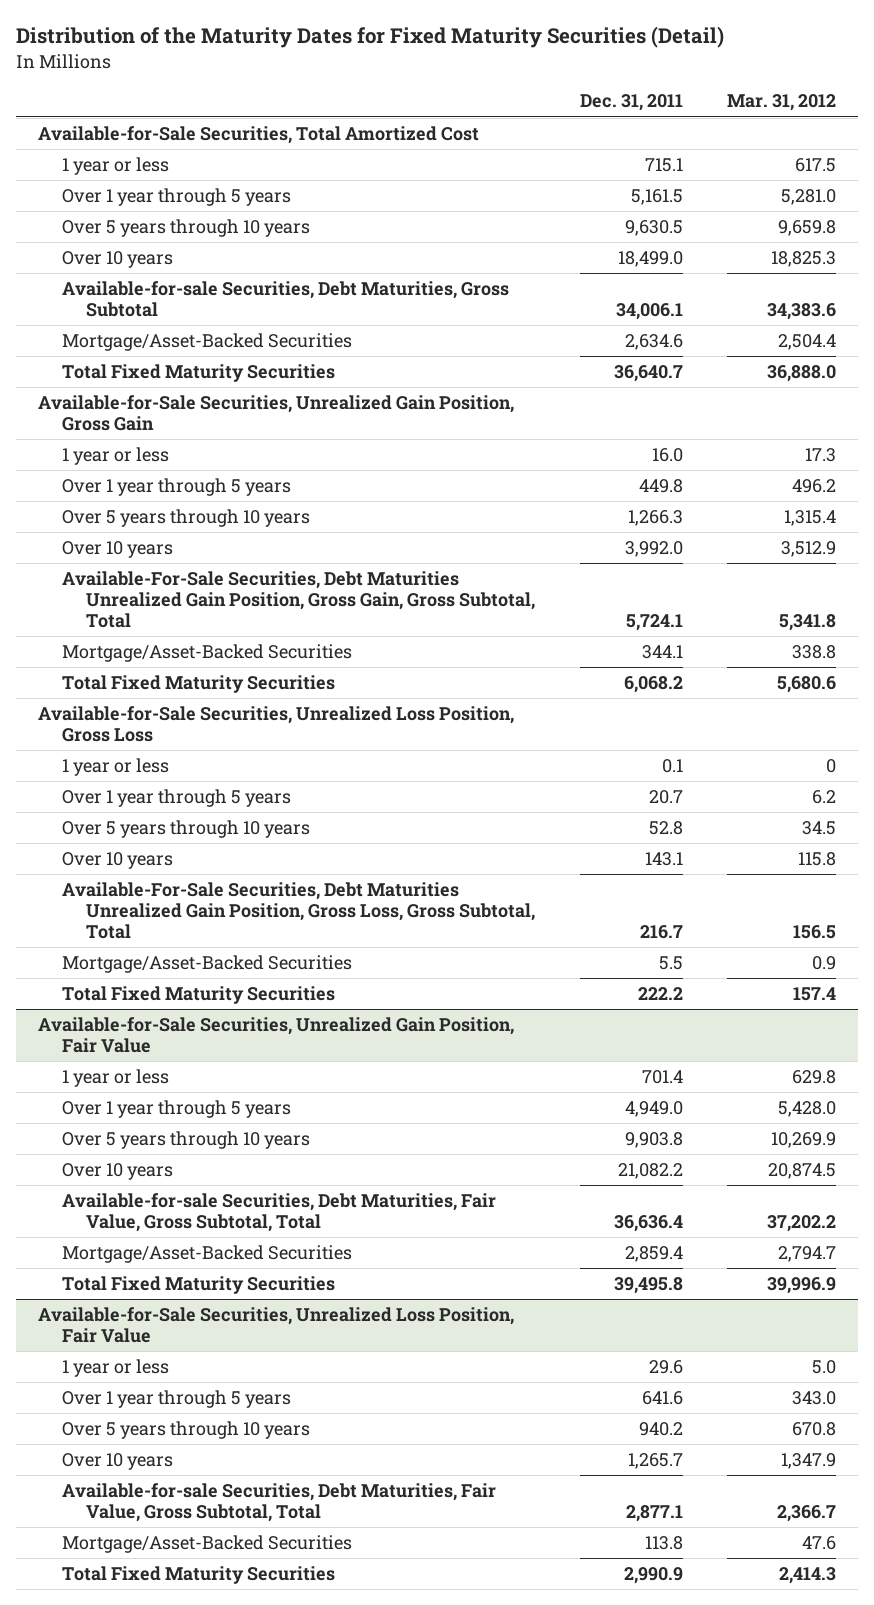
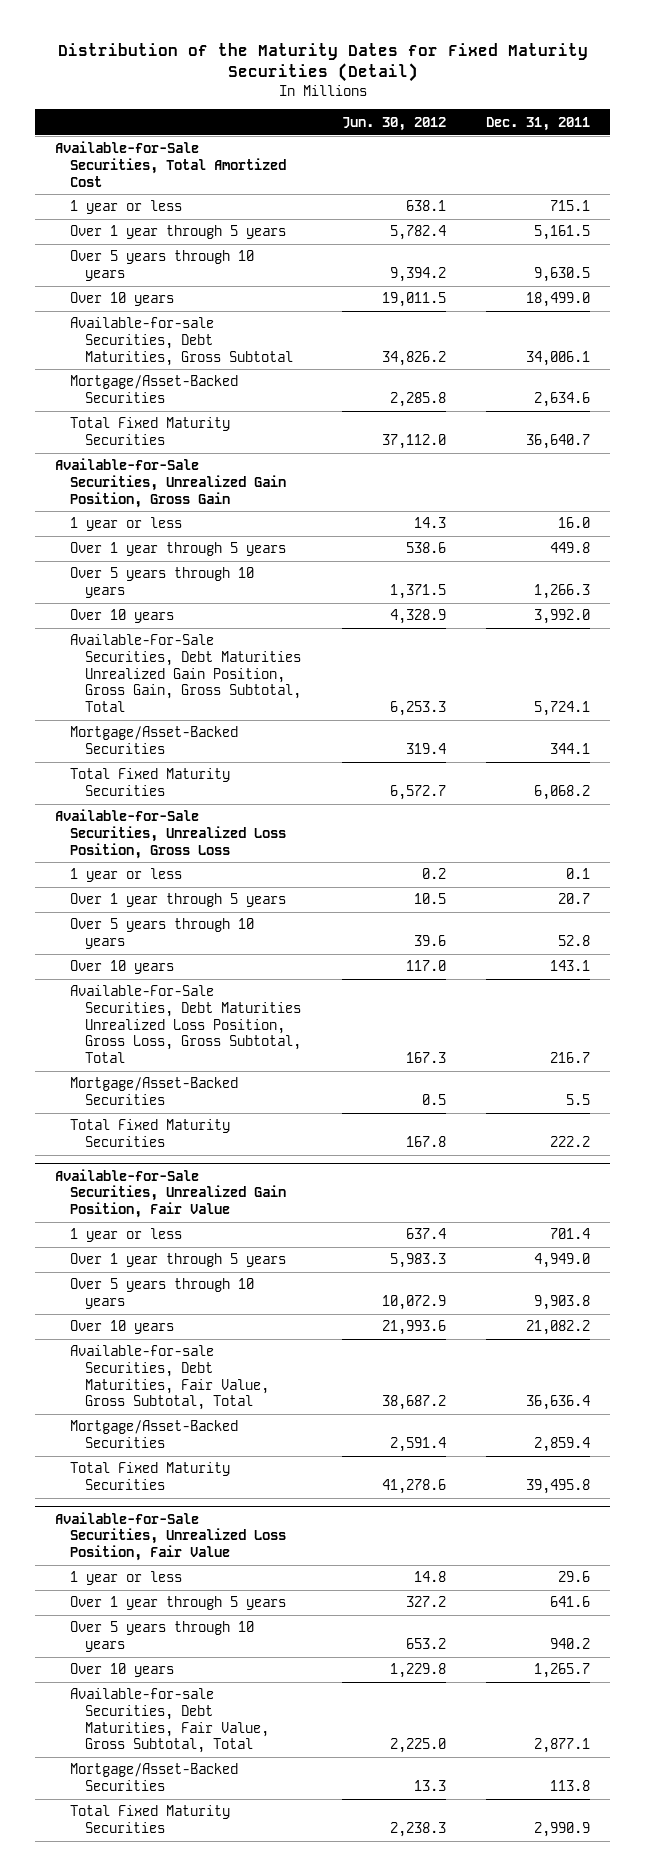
- | Dec. 31, 2011 | Mar. 31, 2012
+ | Jun. 30, 2012 | Dec. 31, 2011
- Available-For-Sale Securities, Debt Maturities Unrealized Gain Position, Gross Loss, Gross Subtotal, Total | 216.7 | 156.5
+ Available-For-Sale Securities, Debt Maturities Unrealized Loss Position, Gross Loss, Gross Subtotal, Total | 167.3 | 216.7

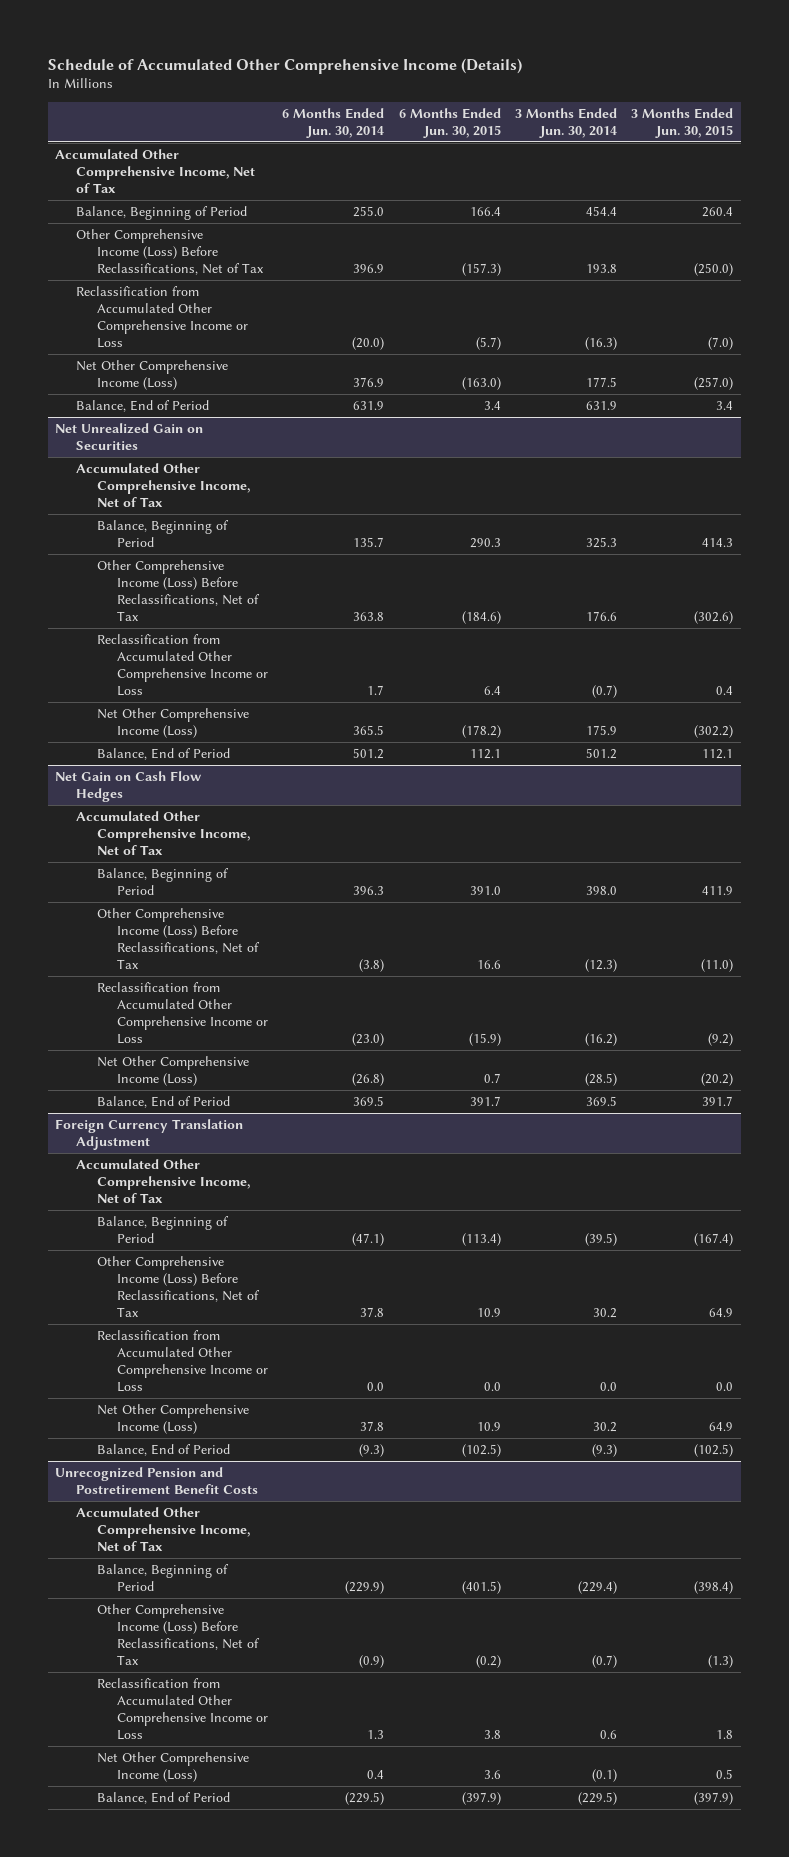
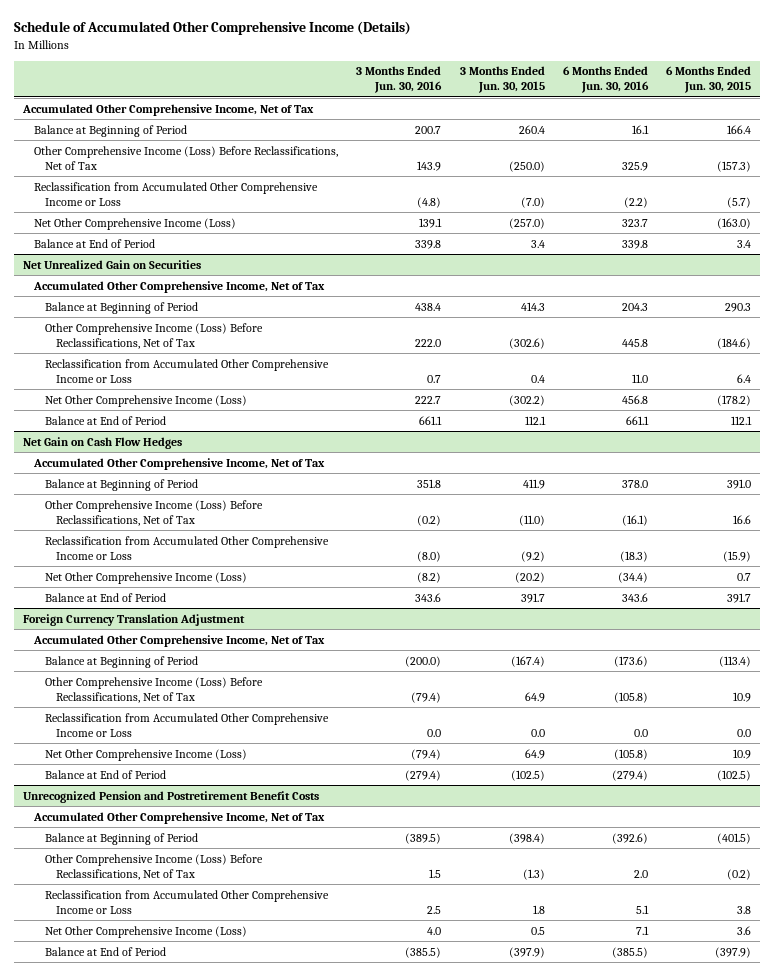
- | 6 Months Ended Jun. 30, 2014 | 6 Months Ended Jun. 30, 2015 | 3 Months Ended Jun. 30, 2014 | 3 Months Ended Jun. 30, 2015
+ | 3 Months Ended Jun. 30, 2016 | 3 Months Ended Jun. 30, 2015 | 6 Months Ended Jun. 30, 2016 | 6 Months Ended Jun. 30, 2015
- Balance, Beginning of Period | 255.0 | 166.4 | 454.4 | 260.4
+ Balance at Beginning of Period | 200.7 | 260.4 | 16.1 | 166.4
- Balance, End of Period | 631.9 | 3.4 | 631.9 | 3.4
+ Balance at End of Period | 339.8 | 3.4 | 339.8 | 3.4
@ Net Unrealized Gain on Securities
- Balance, Beginning of Period | 135.7 | 290.3 | 325.3 | 414.3
+ Balance at Beginning of Period | 438.4 | 414.3 | 204.3 | 290.3
- Balance, End of Period | 501.2 | 112.1 | 501.2 | 112.1
+ Balance at End of Period | 661.1 | 112.1 | 661.1 | 112.1
@ Net Gain on Cash Flow Hedges
- Balance, Beginning of Period | 396.3 | 391.0 | 398.0 | 411.9
+ Balance at Beginning of Period | 351.8 | 411.9 | 378.0 | 391.0
- Balance, End of Period | 369.5 | 391.7 | 369.5 | 391.7
+ Balance at End of Period | 343.6 | 391.7 | 343.6 | 391.7
@ Foreign Currency Translation Adjustment
- Balance, Beginning of Period | (47.1) | (113.4) | (39.5) | (167.4)
+ Balance at Beginning of Period | (200.0) | (167.4) | (173.6) | (113.4)
- Balance, End of Period | (9.3) | (102.5) | (9.3) | (102.5)
+ Balance at End of Period | (279.4) | (102.5) | (279.4) | (102.5)
@ Unrecognized Pension and Postretirement Benefit Costs
- Balance, Beginning of Period | (229.9) | (401.5) | (229.4) | (398.4)
+ Balance at Beginning of Period | (389.5) | (398.4) | (392.6) | (401.5)
- Balance, End of Period | (229.5) | (397.9) | (229.5) | (397.9)
+ Balance at End of Period | (385.5) | (397.9) | (385.5) | (397.9)

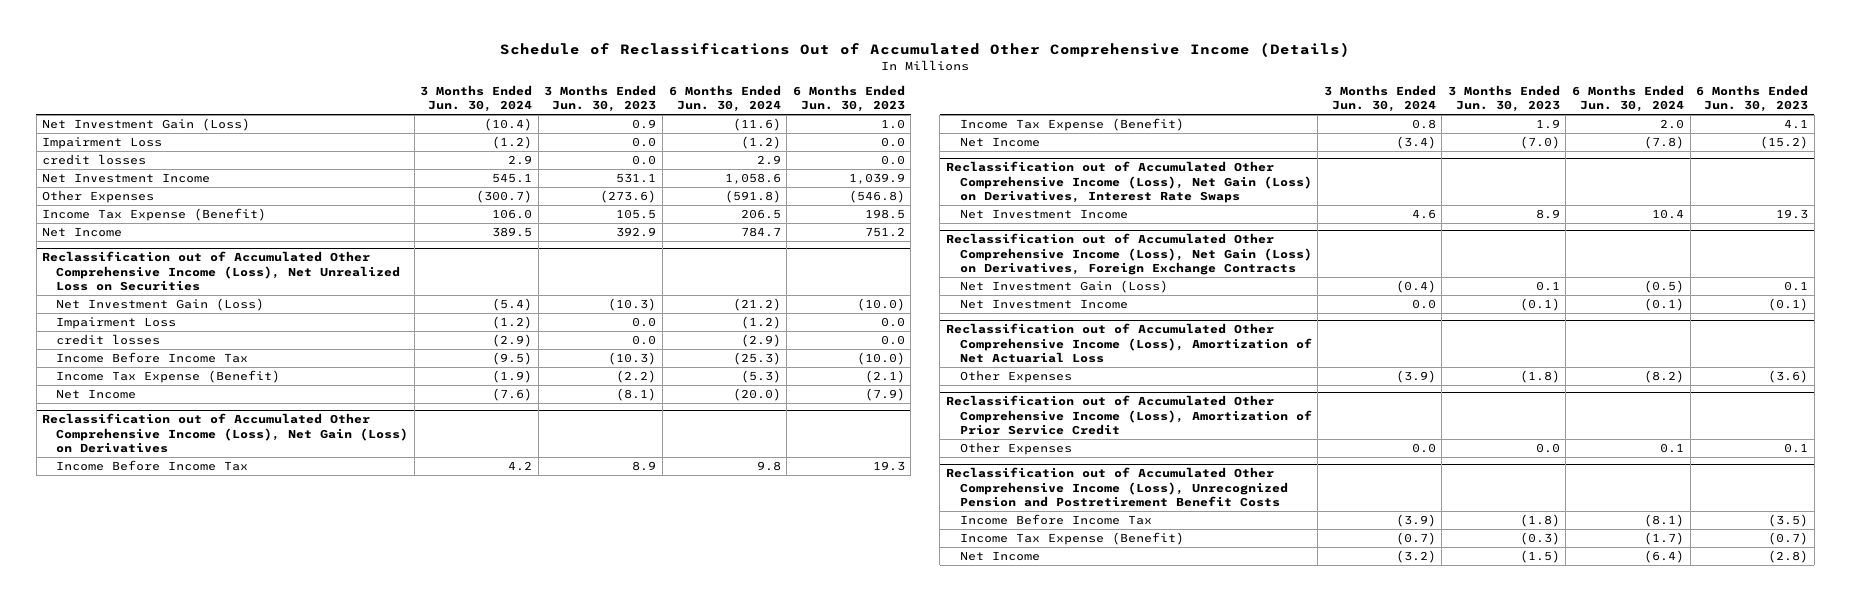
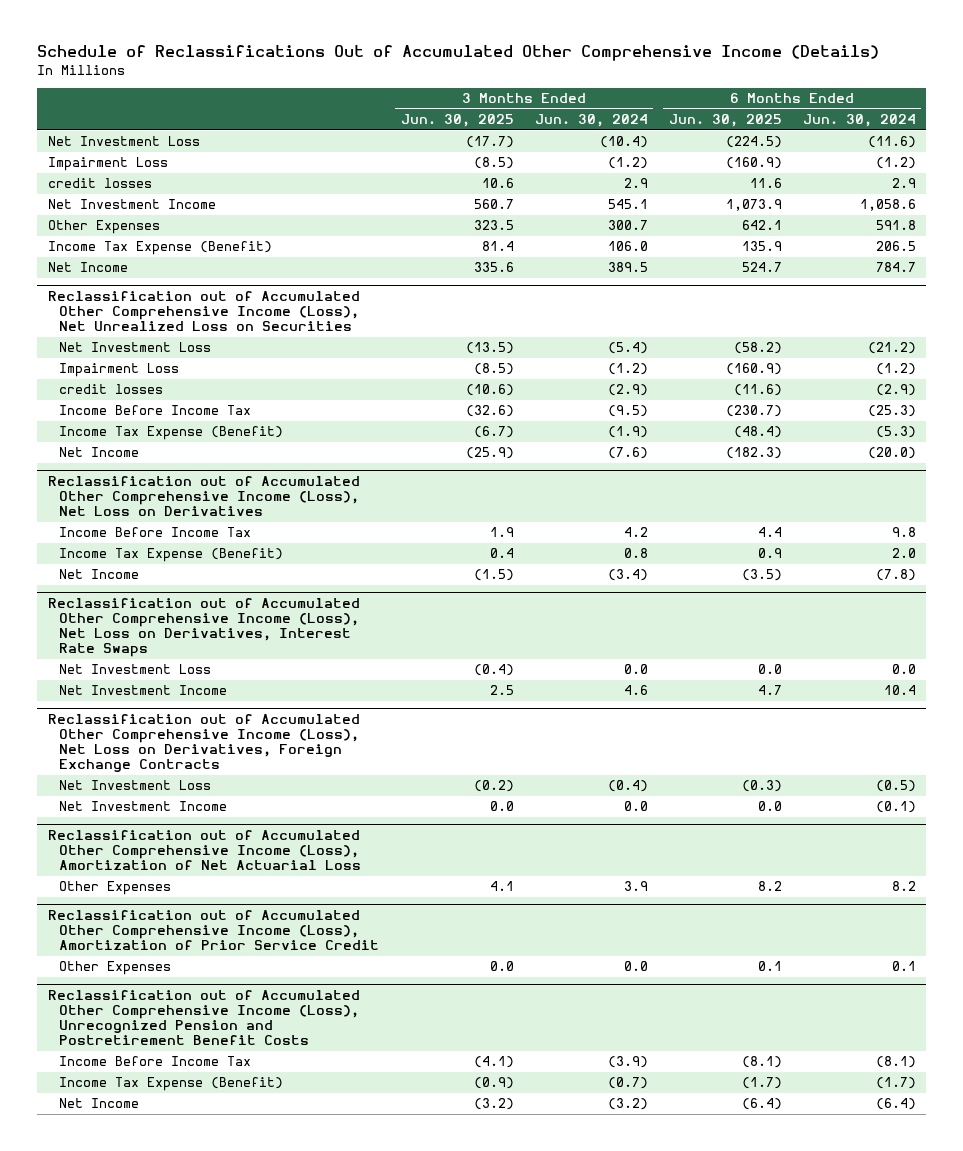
- | 3 Months Ended Jun. 30, 2024 | 3 Months Ended Jun. 30, 2023 | 6 Months Ended Jun. 30, 2024 | 6 Months Ended Jun. 30, 2023
+ | 3 Months Ended Jun. 30, 2025 | 3 Months Ended Jun. 30, 2024 | 6 Months Ended Jun. 30, 2025 | 6 Months Ended Jun. 30, 2024
- Net Investment Gain (Loss) | (10.4) | 0.9 | (11.6) | 1.0
+ Net Investment Loss | (17.7) | (10.4) | (224.5) | (11.6)
- Other Expenses | (300.7) | (273.6) | (591.8) | (546.8)
+ Other Expenses | 323.5 | 300.7 | 642.1 | 591.8
@ Reclassification out of Accumulated Other Comprehensive Income (Loss), Net Unrealized Loss on Securities
- Net Investment Gain (Loss) | (5.4) | (10.3) | (21.2) | (10.0)
+ Net Investment Loss | (13.5) | (5.4) | (58.2) | (21.2)
- Reclassification out of Accumulated Other Comprehensive Income (Loss), Net Gain (Loss) on Derivatives
+ Reclassification out of Accumulated Other Comprehensive Income (Loss), Net Loss on Derivatives
- Reclassification out of Accumulated Other Comprehensive Income (Loss), Net Gain (Loss) on Derivatives, Interest Rate Swaps
+ Reclassification out of Accumulated Other Comprehensive Income (Loss), Net Loss on Derivatives, Interest Rate Swaps
+ Net Investment Loss | (0.4) | 0.0 | 0.0 | 0.0
- Reclassification out of Accumulated Other Comprehensive Income (Loss), Net Gain (Loss) on Derivatives, Foreign Exchange Contracts
- Net Investment Gain (Loss) | (0.4) | 0.1 | (0.5) | 0.1
+ Reclassification out of Accumulated Other Comprehensive Income (Loss), Net Loss on Derivatives, Foreign Exchange Contracts
+ Net Investment Loss | (0.2) | (0.4) | (0.3) | (0.5)
@ Reclassification out of Accumulated Other Comprehensive Income (Loss), Amortization of Net Actuarial Loss
- Other Expenses | (3.9) | (1.8) | (8.2) | (3.6)
+ Other Expenses | 4.1 | 3.9 | 8.2 | 8.2

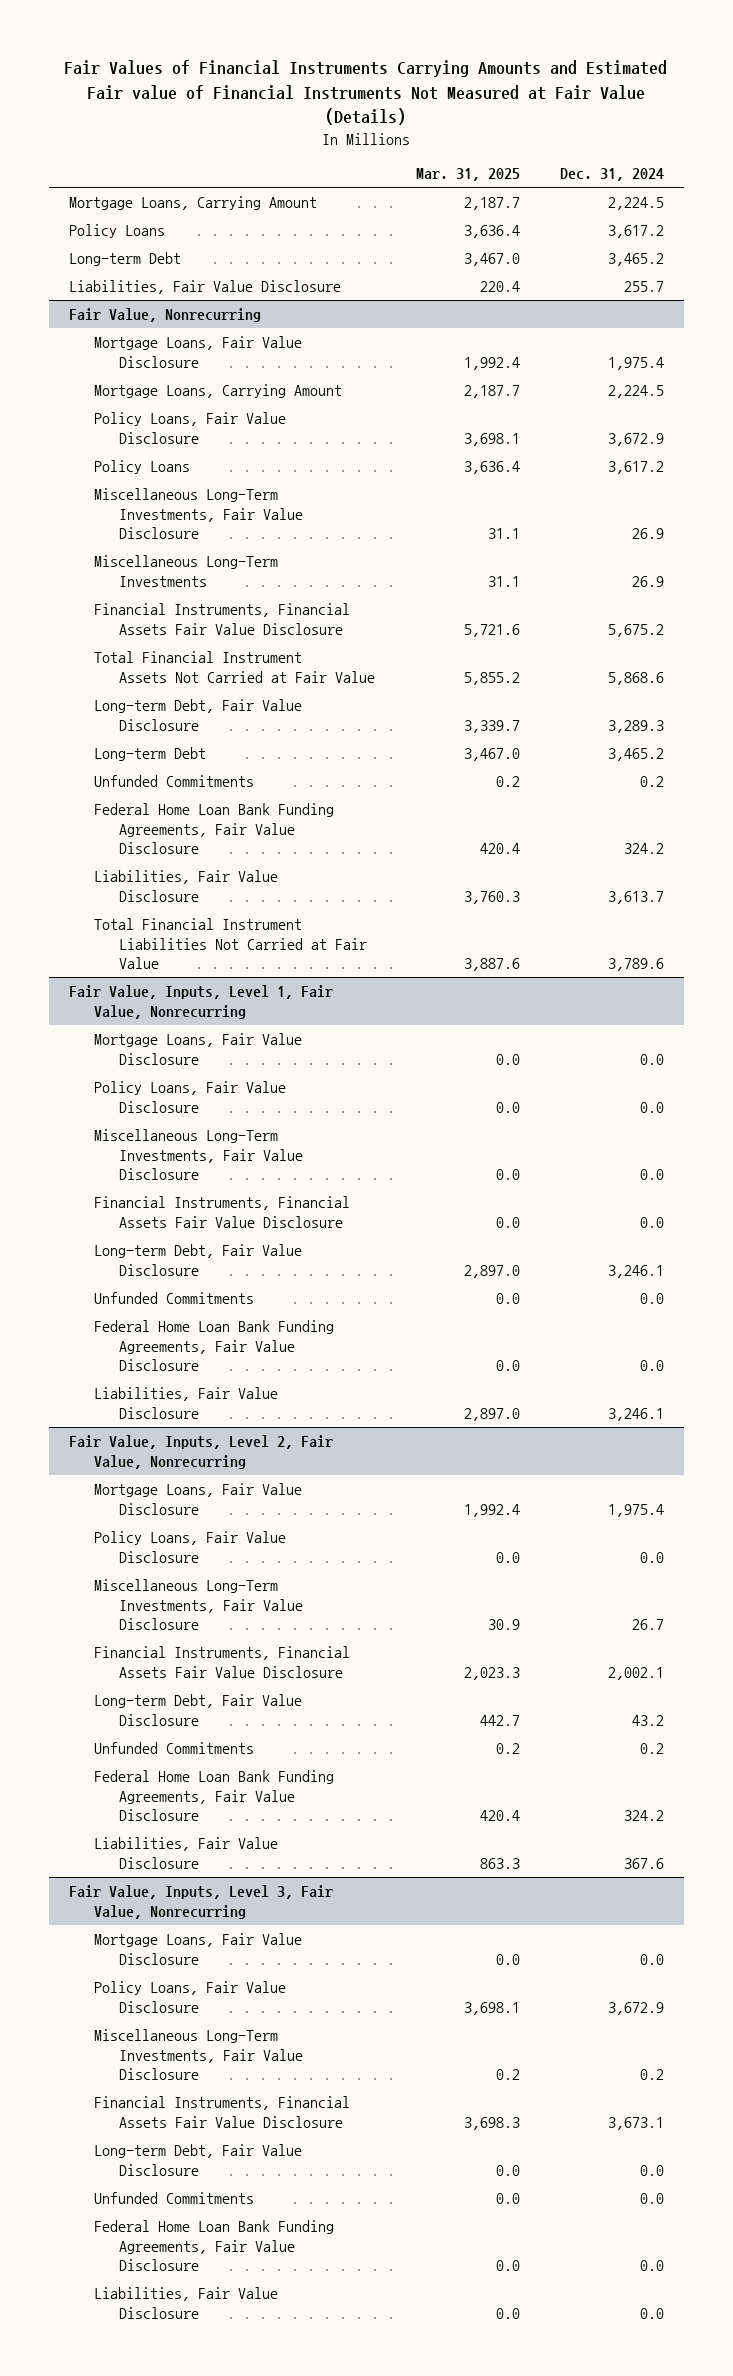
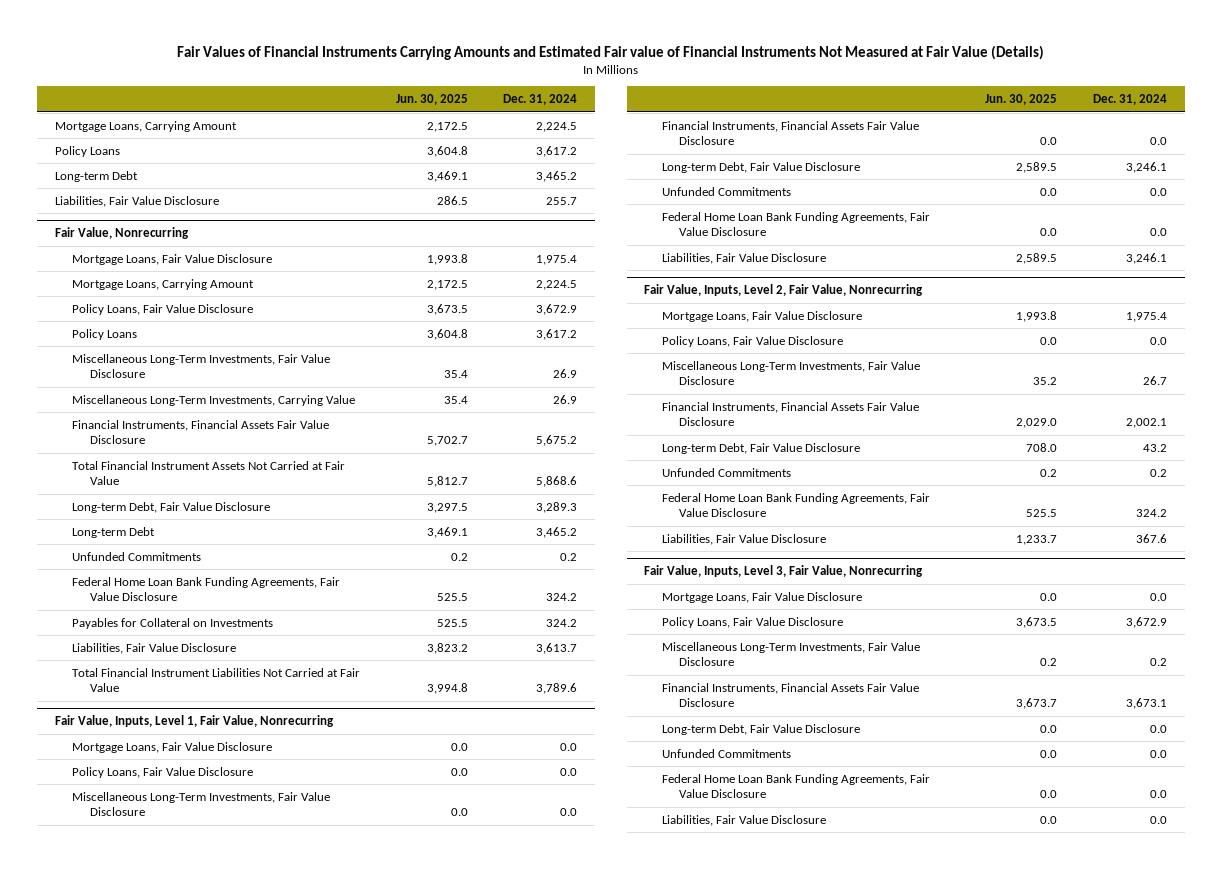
- | Mar. 31, 2025 | Dec. 31, 2024
+ | Jun. 30, 2025 | Dec. 31, 2024
@ Fair Value, Nonrecurring
- Miscellaneous Long-Term Investments | 31.1 | 26.9
+ Miscellaneous Long-Term Investments, Carrying Value | 35.4 | 26.9
+ Payables for Collateral on Investments | 525.5 | 324.2

